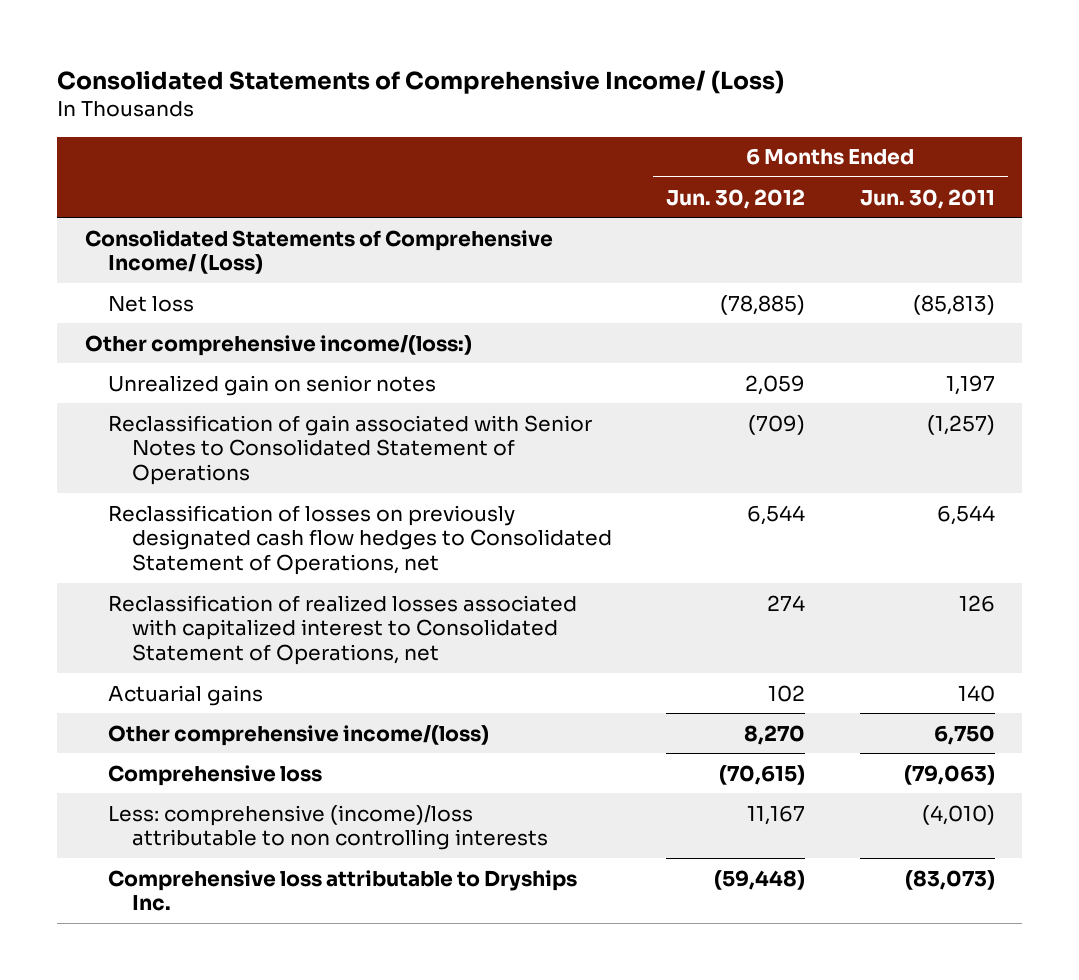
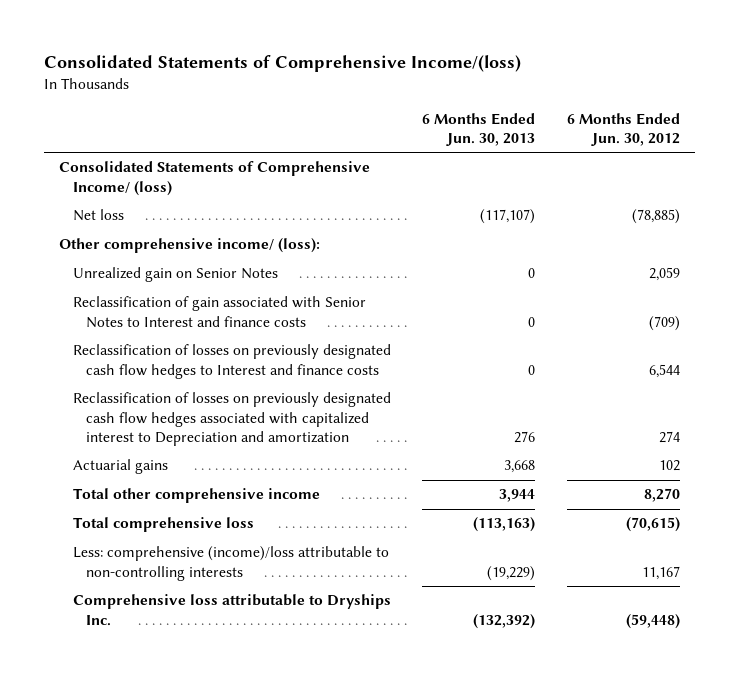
- Consolidated Statements of Comprehensive Income/ (Loss)
+ Consolidated Statements of Comprehensive Income/(loss)
- | 6 Months Ended Jun. 30, 2012 | 6 Months Ended Jun. 30, 2011
+ | 6 Months Ended Jun. 30, 2013 | 6 Months Ended Jun. 30, 2012
- Consolidated Statements of Comprehensive Income/ (Loss)
+ Consolidated Statements of Comprehensive Income/ (loss)
- Other comprehensive income/(loss:)
- Unrealized gain on senior notes | 2,059 | 1,197
- Reclassification of gain associated with Senior Notes to Consolidated Statement of Operations | (709) | (1,257)
- Reclassification of losses on previously designated cash flow hedges to Consolidated Statement of Operations, net | 6,544 | 6,544
- Reclassification of realized losses associated with capitalized interest to Consolidated Statement of Operations, net | 274 | 126
+ Other comprehensive income/ (loss):
+ Unrealized gain on Senior Notes | 0 | 2,059
+ Reclassification of gain associated with Senior Notes to Interest and finance costs | 0 | (709)
+ Reclassification of losses on previously designated cash flow hedges to Interest and finance costs | 0 | 6,544
+ Reclassification of losses on previously designated cash flow hedges associated with capitalized interest to Depreciation and amortization | 276 | 274
- Other comprehensive income/(loss) | 8,270 | 6,750
- Comprehensive loss | (70,615) | (79,063)
- Less: comprehensive (income)/loss attributable to non controlling interests | 11,167 | (4,010)
+ Total other comprehensive income | 3,944 | 8,270
+ Total comprehensive loss | (113,163) | (70,615)
+ Less: comprehensive (income)/loss attributable to non-controlling interests | (19,229) | 11,167

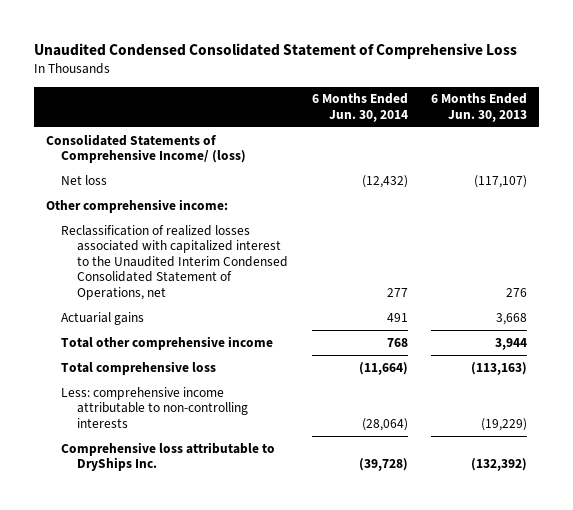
- Consolidated Statements of Comprehensive Income/(loss)
+ Unaudited Condensed Consolidated Statement of Comprehensive Loss
- | 6 Months Ended Jun. 30, 2013 | 6 Months Ended Jun. 30, 2012
+ | 6 Months Ended Jun. 30, 2014 | 6 Months Ended Jun. 30, 2013
- Other comprehensive income/ (loss):
- Unrealized gain on Senior Notes | 0 | 2,059
- Reclassification of gain associated with Senior Notes to Interest and finance costs | 0 | (709)
- Reclassification of losses on previously designated cash flow hedges to Interest and finance costs | 0 | 6,544
- Reclassification of losses on previously designated cash flow hedges associated with capitalized interest to Depreciation and amortization | 276 | 274
+ Other comprehensive income:
+ Reclassification of realized losses associated with capitalized interest to the Unaudited Interim Condensed Consolidated Statement of Operations, net | 277 | 276
- Less: comprehensive (income)/loss attributable to non-controlling interests | (19,229) | 11,167
- Comprehensive loss attributable to Dryships Inc. | (132,392) | (59,448)
+ Less: comprehensive income attributable to non-controlling interests | (28,064) | (19,229)
+ Comprehensive loss attributable to DryShips Inc. | (39,728) | (132,392)

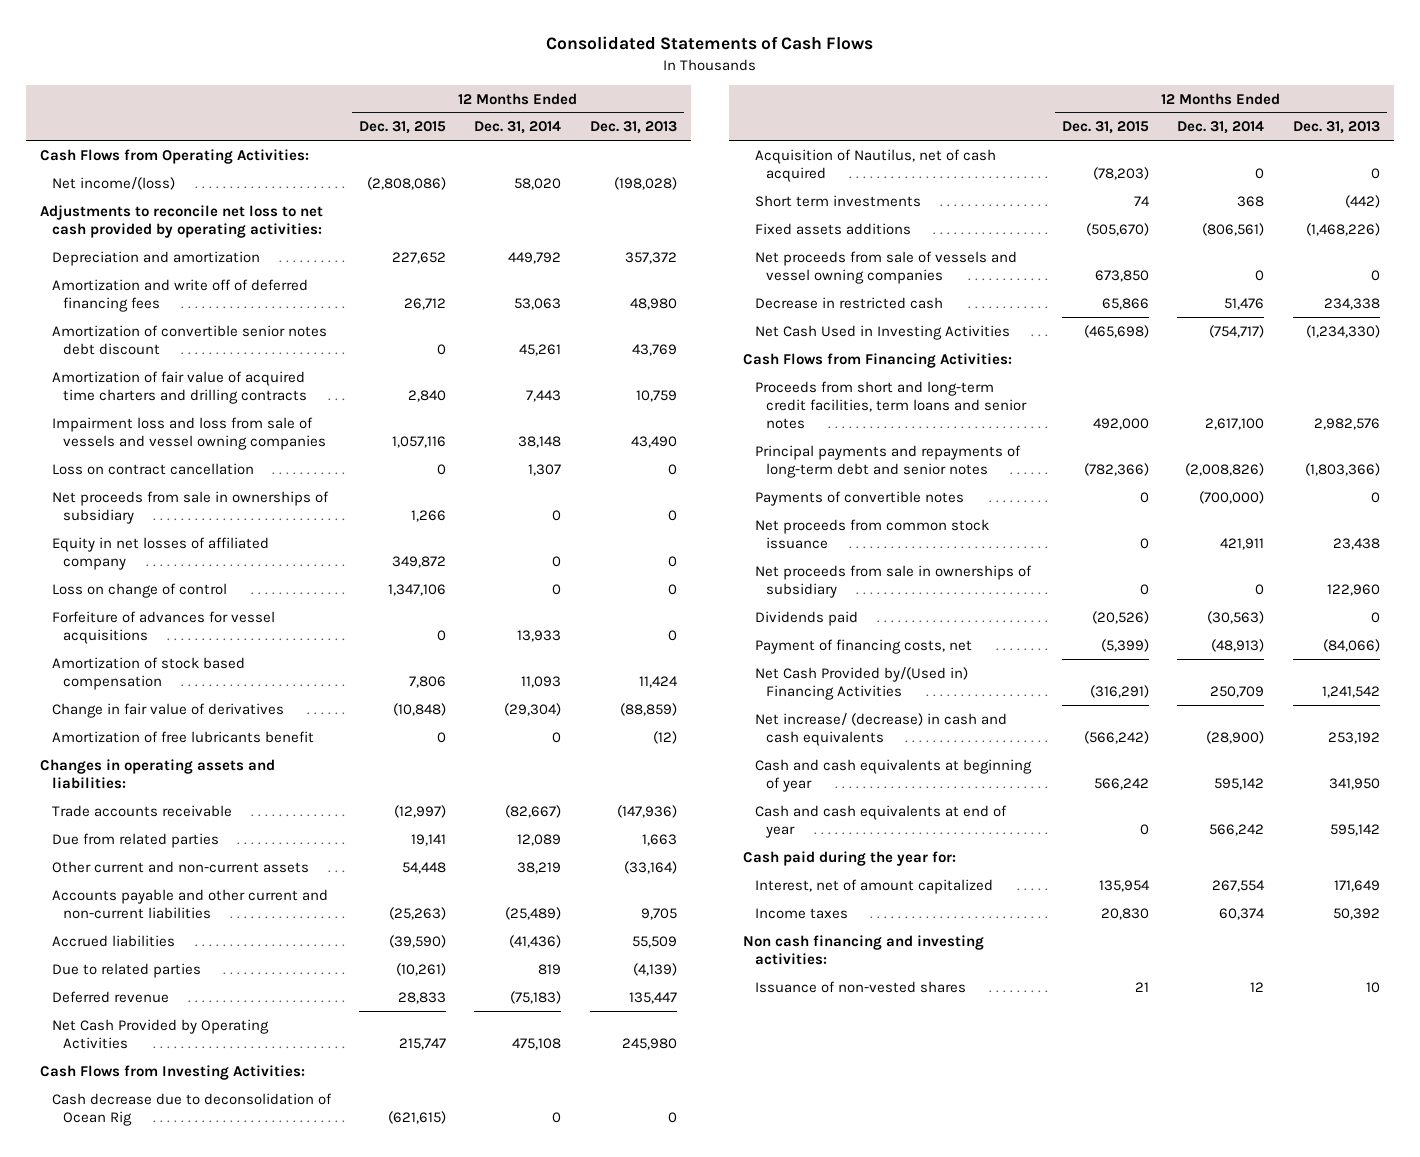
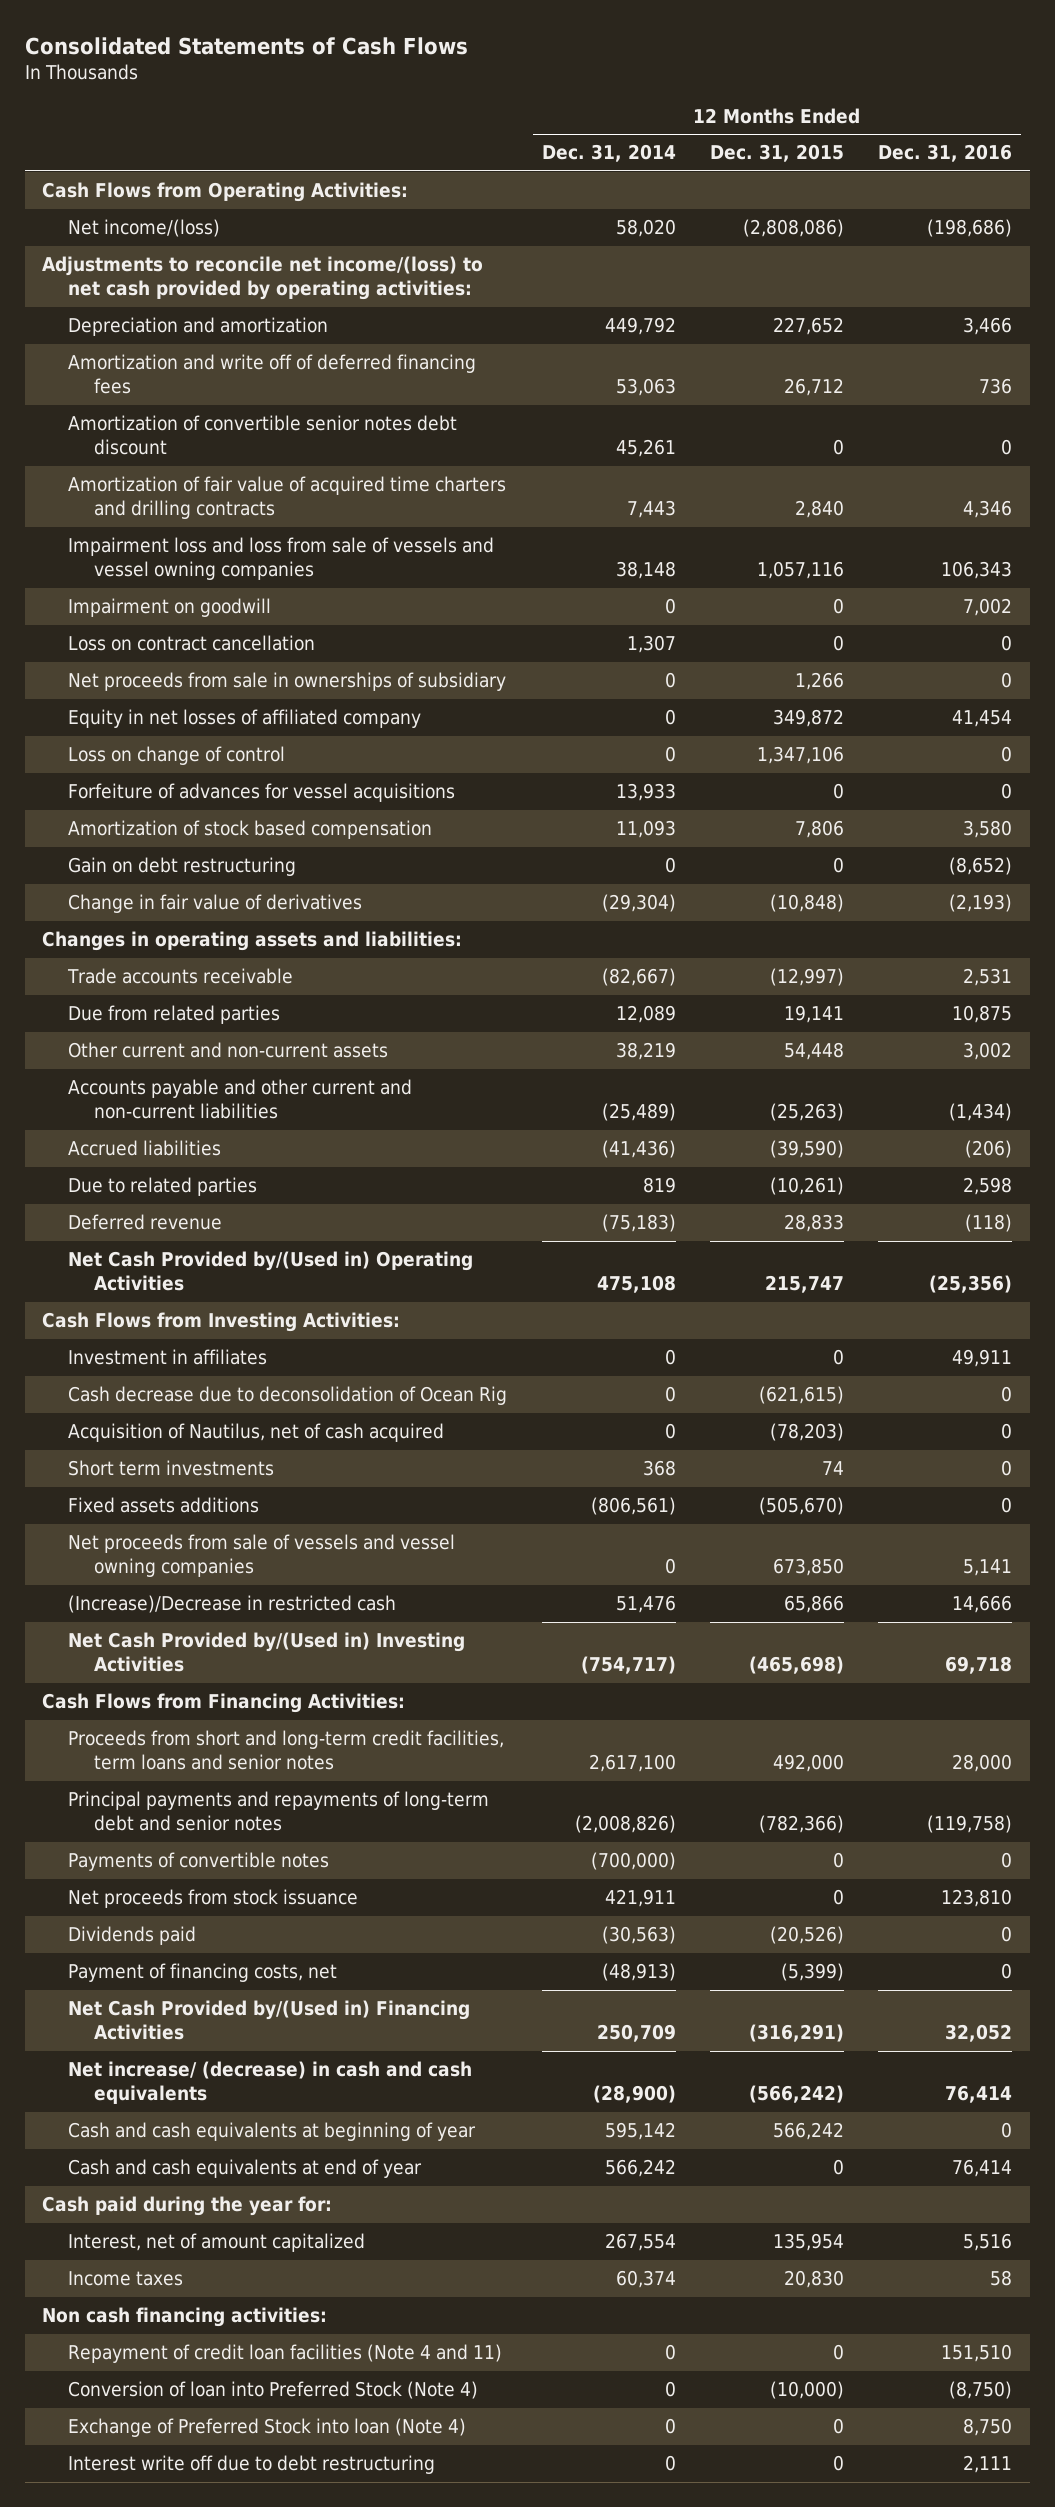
- | 12 Months Ended Dec. 31, 2015 | 12 Months Ended Dec. 31, 2014 | 12 Months Ended Dec. 31, 2013
+ | 12 Months Ended Dec. 31, 2014 | 12 Months Ended Dec. 31, 2015 | 12 Months Ended Dec. 31, 2016
- Adjustments to reconcile net loss to net cash provided by operating activities:
+ Adjustments to reconcile net income/(loss) to net cash provided by operating activities:
+ Impairment on goodwill | 0 | 0 | 7,002
+ Gain on debt restructuring | 0 | 0 | (8,652)
- Amortization of free lubricants benefit | 0 | 0 | (12)
- Net Cash Provided by Operating Activities | 215,747 | 475,108 | 245,980
+ Net Cash Provided by/(Used in) Operating Activities | 475,108 | 215,747 | (25,356)
+ Investment in affiliates | 0 | 0 | 49,911
- Decrease in restricted cash | 65,866 | 51,476 | 234,338
- Net Cash Used in Investing Activities | (465,698) | (754,717) | (1,234,330)
+ (Increase)/Decrease in restricted cash | 51,476 | 65,866 | 14,666
+ Net Cash Provided by/(Used in) Investing Activities | (754,717) | (465,698) | 69,718
- Net proceeds from common stock issuance | 0 | 421,911 | 23,438
- Net proceeds from sale in ownerships of subsidiary | 0 | 0 | 122,960
+ Net proceeds from stock issuance | 421,911 | 0 | 123,810
- Non cash financing and investing activities:
- Issuance of non-vested shares | 21 | 12 | 10
+ Non cash financing activities:
+ Repayment of credit loan facilities (Note 4 and 11) | 0 | 0 | 151,510
+ Conversion of loan into Preferred Stock (Note 4) | 0 | (10,000) | (8,750)
+ Exchange of Preferred Stock into loan (Note 4) | 0 | 0 | 8,750
+ Interest write off due to debt restructuring | 0 | 0 | 2,111

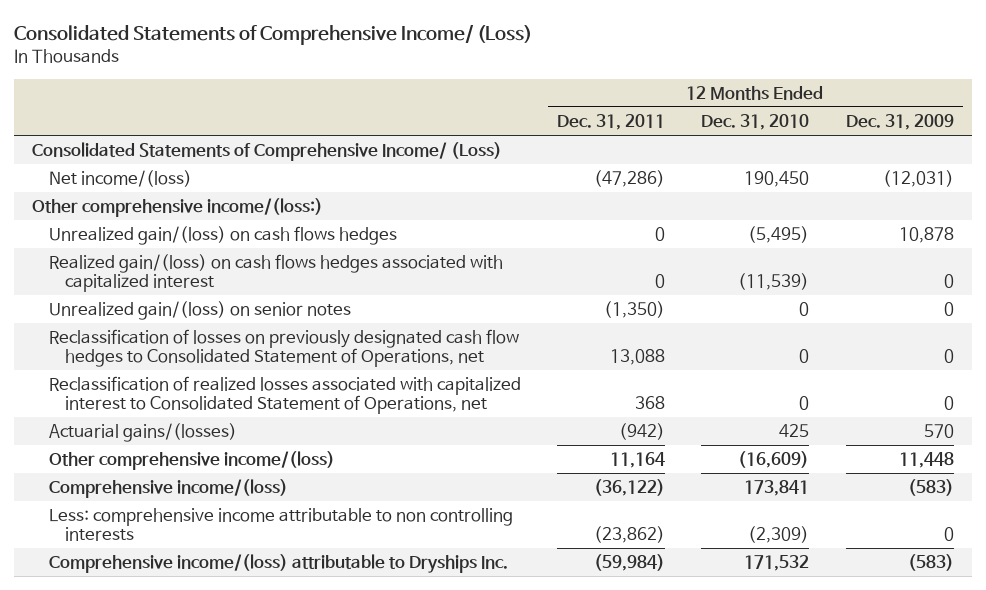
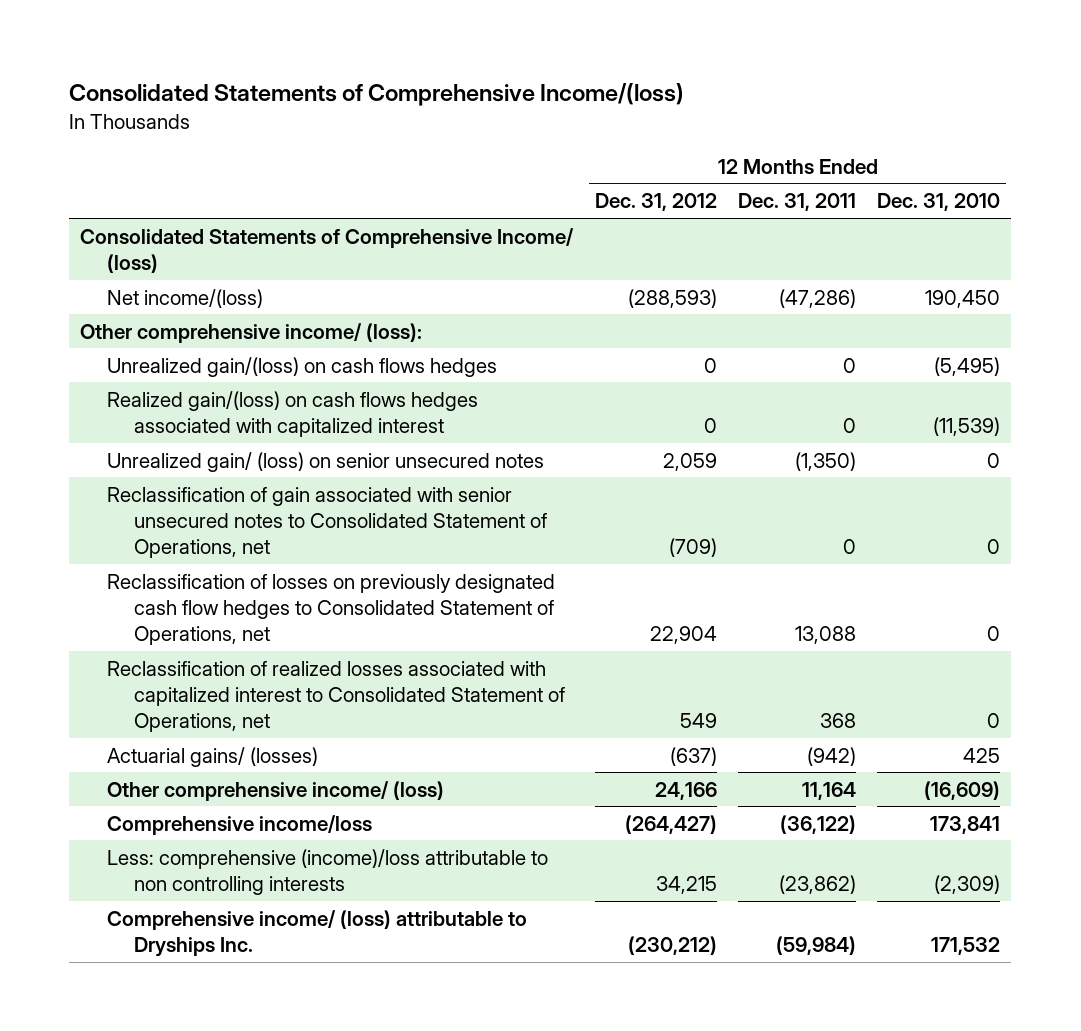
- Consolidated Statements of Comprehensive Income/ (Loss)
+ Consolidated Statements of Comprehensive Income/(loss)
- | 12 Months Ended Dec. 31, 2011 | 12 Months Ended Dec. 31, 2010 | 12 Months Ended Dec. 31, 2009
+ | 12 Months Ended Dec. 31, 2012 | 12 Months Ended Dec. 31, 2011 | 12 Months Ended Dec. 31, 2010
- Consolidated Statements of Comprehensive Income/ (Loss)
+ Consolidated Statements of Comprehensive Income/ (loss)
- Other comprehensive income/(loss:)
+ Other comprehensive income/ (loss):
- Unrealized gain/(loss) on senior notes | (1,350) | 0 | 0
+ Unrealized gain/ (loss) on senior unsecured notes | 2,059 | (1,350) | 0
+ Reclassification of gain associated with senior unsecured notes to Consolidated Statement of Operations, net | (709) | 0 | 0
- Actuarial gains/(losses) | (942) | 425 | 570
- Other comprehensive income/(loss) | 11,164 | (16,609) | 11,448
- Comprehensive income/(loss) | (36,122) | 173,841 | (583)
- Less: comprehensive income attributable to non controlling interests | (23,862) | (2,309) | 0
- Comprehensive income/(loss) attributable to Dryships Inc. | (59,984) | 171,532 | (583)
+ Actuarial gains/ (losses) | (637) | (942) | 425
+ Other comprehensive income/ (loss) | 24,166 | 11,164 | (16,609)
+ Comprehensive income/loss | (264,427) | (36,122) | 173,841
+ Less: comprehensive (income)/loss attributable to non controlling interests | 34,215 | (23,862) | (2,309)
+ Comprehensive income/ (loss) attributable to Dryships Inc. | (230,212) | (59,984) | 171,532

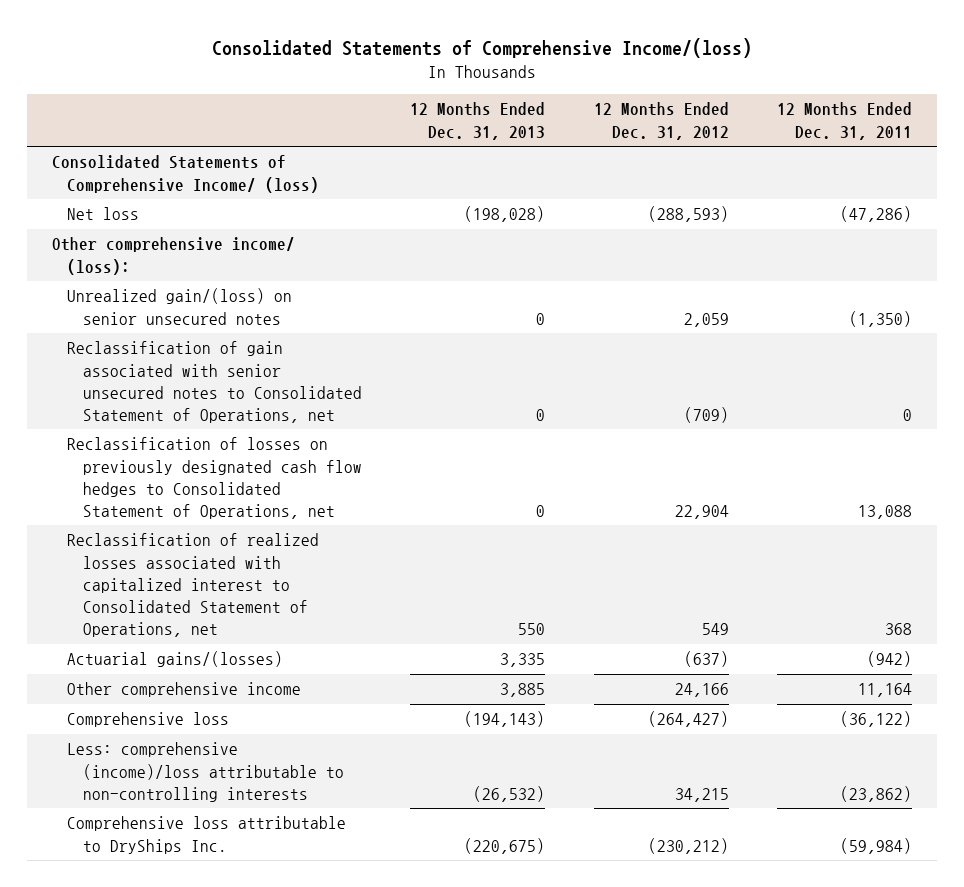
- | 12 Months Ended Dec. 31, 2012 | 12 Months Ended Dec. 31, 2011 | 12 Months Ended Dec. 31, 2010
+ | 12 Months Ended Dec. 31, 2013 | 12 Months Ended Dec. 31, 2012 | 12 Months Ended Dec. 31, 2011
- Net income/(loss) | (288,593) | (47,286) | 190,450
+ Net loss | (198,028) | (288,593) | (47,286)
- Unrealized gain/(loss) on cash flows hedges | 0 | 0 | (5,495)
- Realized gain/(loss) on cash flows hedges associated with capitalized interest | 0 | 0 | (11,539)
- Unrealized gain/ (loss) on senior unsecured notes | 2,059 | (1,350) | 0
+ Unrealized gain/(loss) on senior unsecured notes | 0 | 2,059 | (1,350)
- Actuarial gains/ (losses) | (637) | (942) | 425
- Other comprehensive income/ (loss) | 24,166 | 11,164 | (16,609)
- Comprehensive income/loss | (264,427) | (36,122) | 173,841
- Less: comprehensive (income)/loss attributable to non controlling interests | 34,215 | (23,862) | (2,309)
- Comprehensive income/ (loss) attributable to Dryships Inc. | (230,212) | (59,984) | 171,532
+ Actuarial gains/(losses) | 3,335 | (637) | (942)
+ Other comprehensive income | 3,885 | 24,166 | 11,164
+ Comprehensive loss | (194,143) | (264,427) | (36,122)
+ Less: comprehensive (income)/loss attributable to non-controlling interests | (26,532) | 34,215 | (23,862)
+ Comprehensive loss attributable to DryShips Inc. | (220,675) | (230,212) | (59,984)

